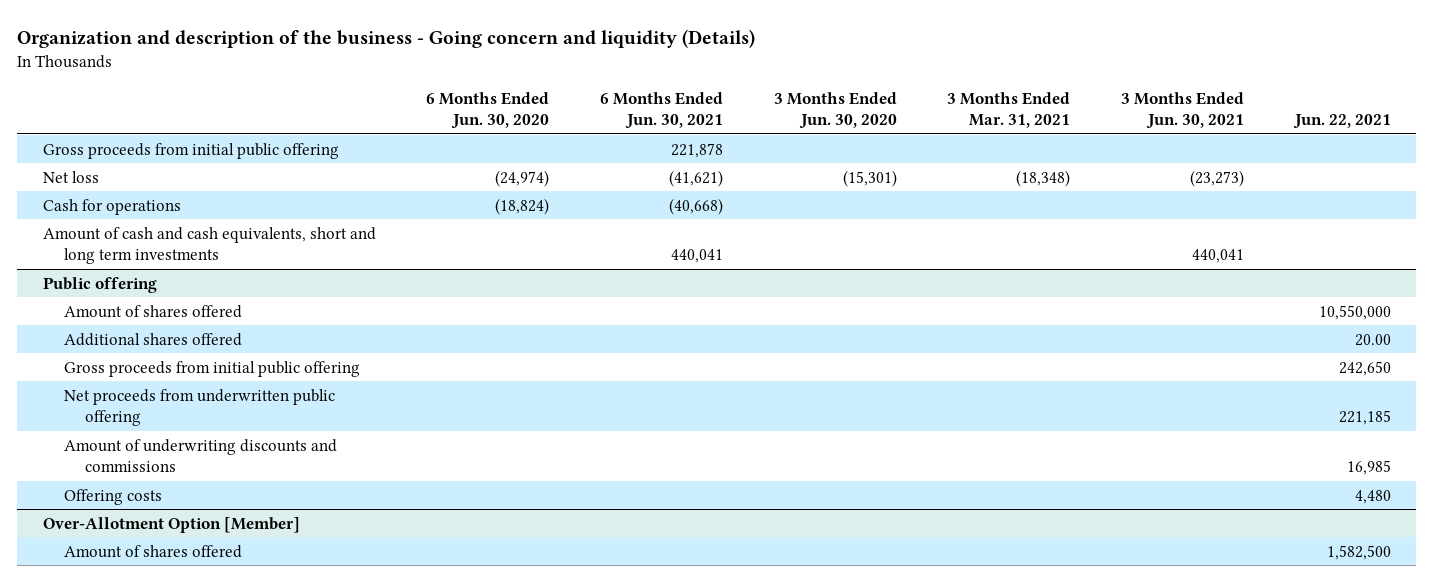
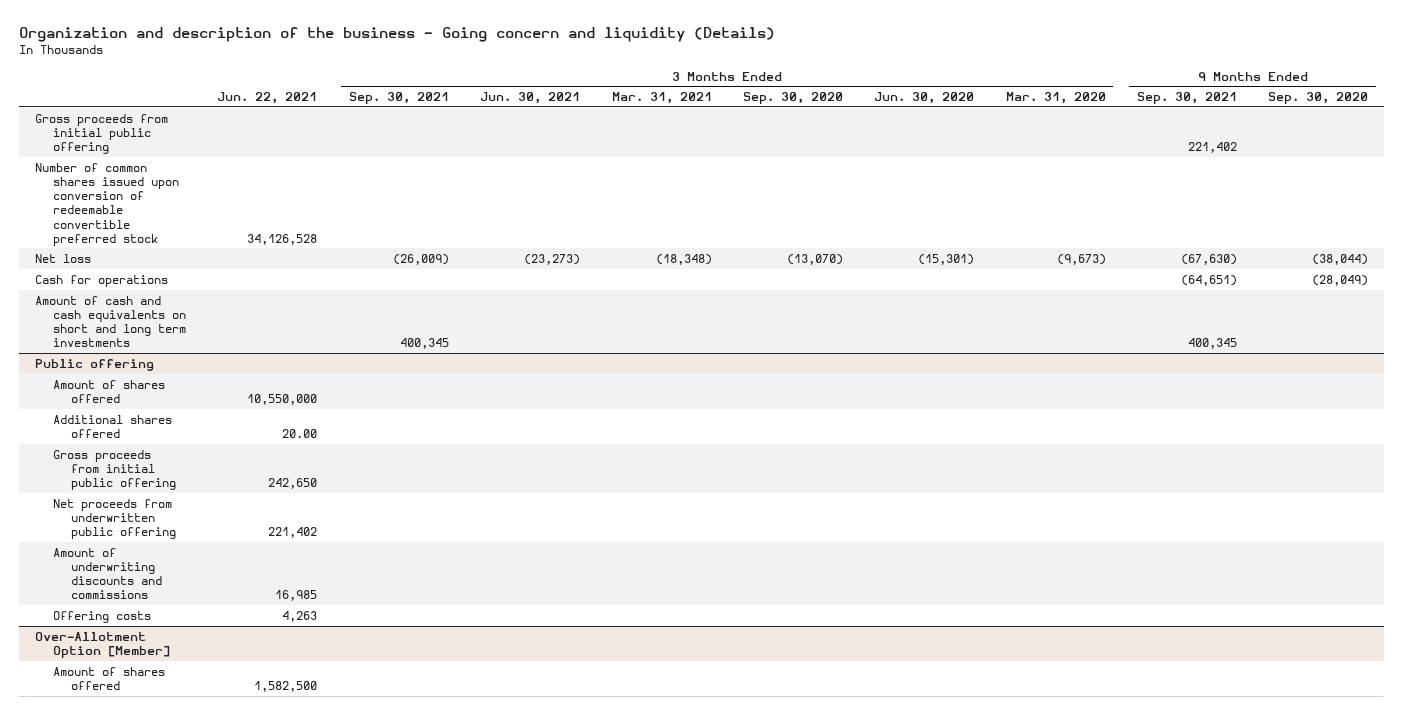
- | 6 Months Ended Jun. 30, 2020 | 6 Months Ended Jun. 30, 2021 | 3 Months Ended Jun. 30, 2020 | 3 Months Ended Mar. 31, 2021 | 3 Months Ended Jun. 30, 2021 | Jun. 22, 2021
+ | Jun. 22, 2021 | 3 Months Ended Sep. 30, 2021 | 3 Months Ended Jun. 30, 2021 | 3 Months Ended Mar. 31, 2021 | 3 Months Ended Sep. 30, 2020 | 3 Months Ended Jun. 30, 2020 | 3 Months Ended Mar. 31, 2020 | 9 Months Ended Sep. 30, 2021 | 9 Months Ended Sep. 30, 2020
+ Number of common shares issued upon conversion of redeemable convertible preferred stock | 34,126,528 | | | | | | | |
- Amount of cash and cash equivalents, short and long term investments | | 440,041 | | | 440,041 |
+ Amount of cash and cash equivalents on short and long term investments | | 400,345 | | | | | | 400,345 |
@ Public offering
- Net proceeds from underwritten public offering | | | | | | 221,185
+ Net proceeds from underwritten public offering | 221,402 | | | | | | | |
- Offering costs | | | | | | 4,480
+ Offering costs | 4,263 | | | | | | | |

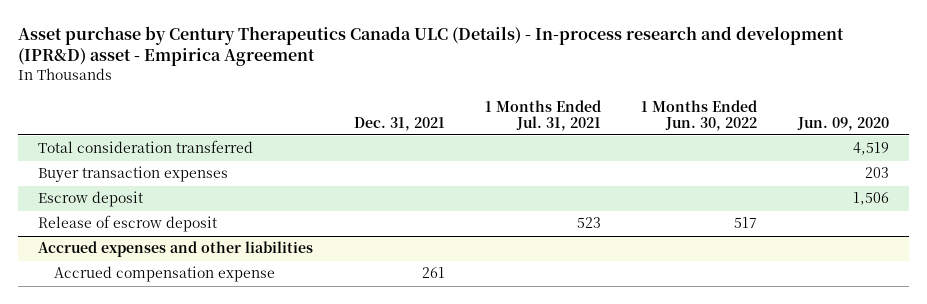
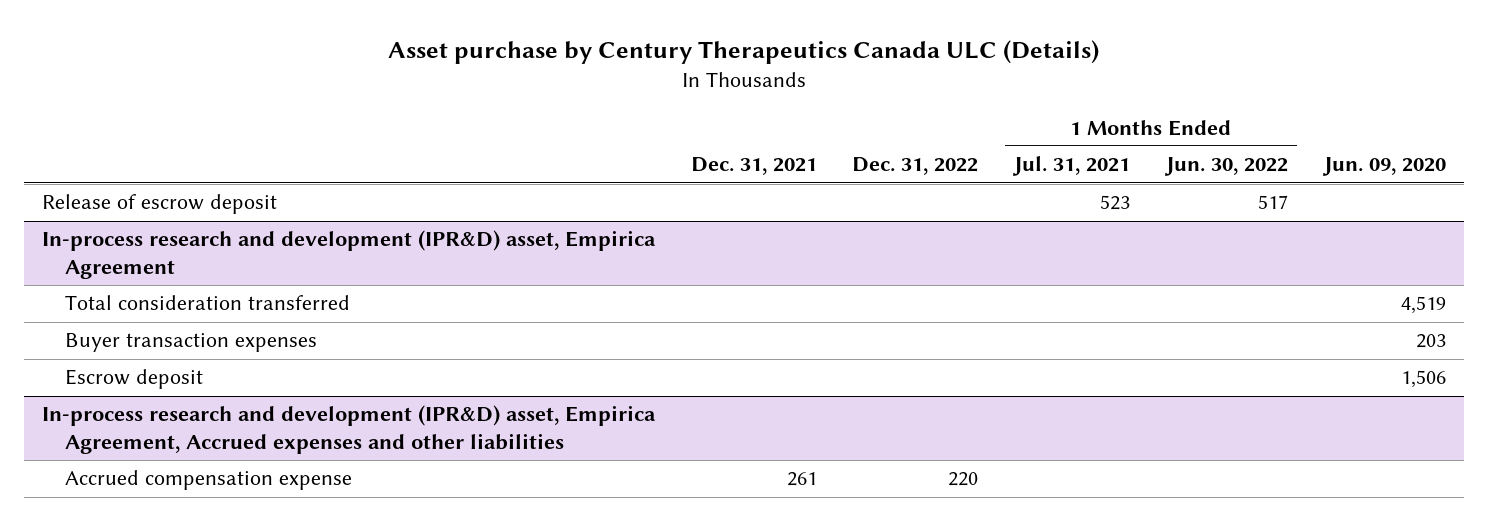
- Asset purchase by Century Therapeutics Canada ULC (Details) - In-process research and development (IPR&D) asset - Empirica Agreement
+ Asset purchase by Century Therapeutics Canada ULC (Details)
- | Dec. 31, 2021 | 1 Months Ended Jul. 31, 2021 | 1 Months Ended Jun. 30, 2022 | Jun. 09, 2020
+ | Dec. 31, 2021 | Dec. 31, 2022 | 1 Months Ended Jul. 31, 2021 | 1 Months Ended Jun. 30, 2022 | Jun. 09, 2020
moved up: Release of escrow deposit | | | 523 | 517 |
+ In-process research and development (IPR&D) asset, Empirica Agreement
- Accrued expenses and other liabilities
+ In-process research and development (IPR&D) asset, Empirica Agreement, Accrued expenses and other liabilities

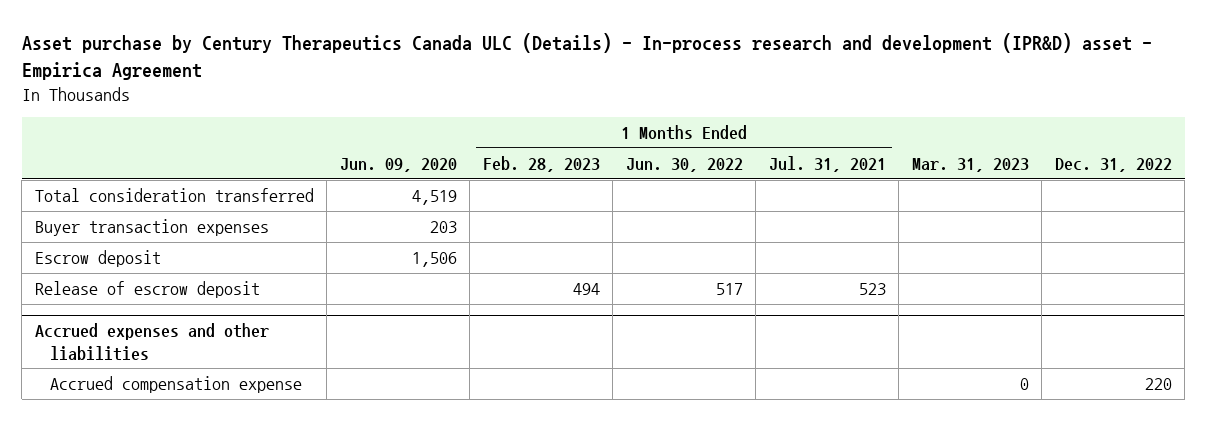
- Asset purchase by Century Therapeutics Canada ULC (Details)
+ Asset purchase by Century Therapeutics Canada ULC (Details) - In-process research and development (IPR&D) asset - Empirica Agreement
- | Dec. 31, 2021 | Dec. 31, 2022 | 1 Months Ended Jul. 31, 2021 | 1 Months Ended Jun. 30, 2022 | Jun. 09, 2020
+ | Jun. 09, 2020 | 1 Months Ended Feb. 28, 2023 | 1 Months Ended Jun. 30, 2022 | 1 Months Ended Jul. 31, 2021 | Mar. 31, 2023 | Dec. 31, 2022
- In-process research and development (IPR&D) asset, Empirica Agreement
- In-process research and development (IPR&D) asset, Empirica Agreement, Accrued expenses and other liabilities
moved down: Release of escrow deposit | | 494 | 517 | 523 | |
+ Accrued expenses and other liabilities

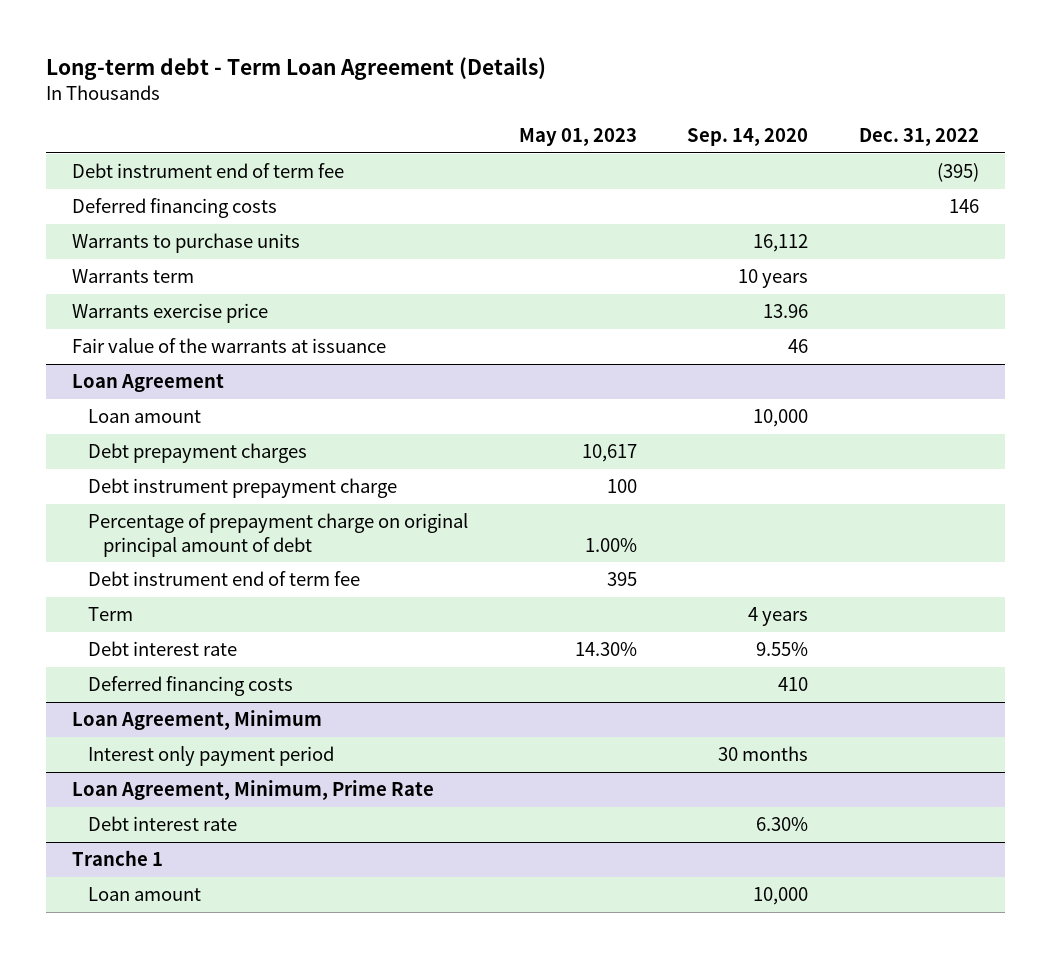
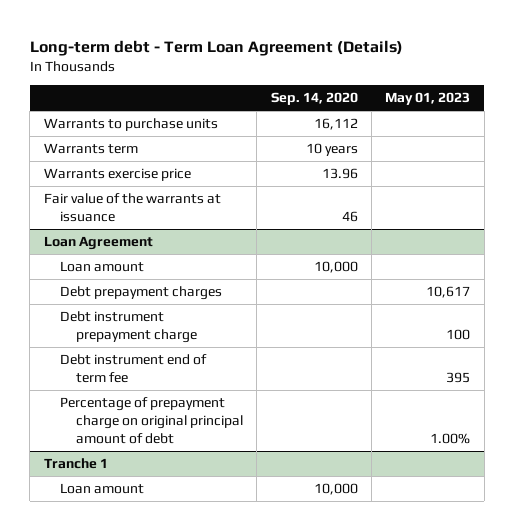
- | May 01, 2023 | Sep. 14, 2020 | Dec. 31, 2022
+ | Sep. 14, 2020 | May 01, 2023
- Debt instrument end of term fee | | | (395)
- Deferred financing costs | | | 146
@ Loan Agreement
- Term | | 4 years |
- Debt interest rate | 14.30% | 9.55% |
- Deferred financing costs | | 410 |
- Loan Agreement, Minimum
- Interest only payment period | | 30 months |
- Loan Agreement, Minimum, Prime Rate
- Debt interest rate | | 6.30% |
@ Loan Agreement
moved down: Percentage of prepayment charge on original principal amount of debt | | 1.00%

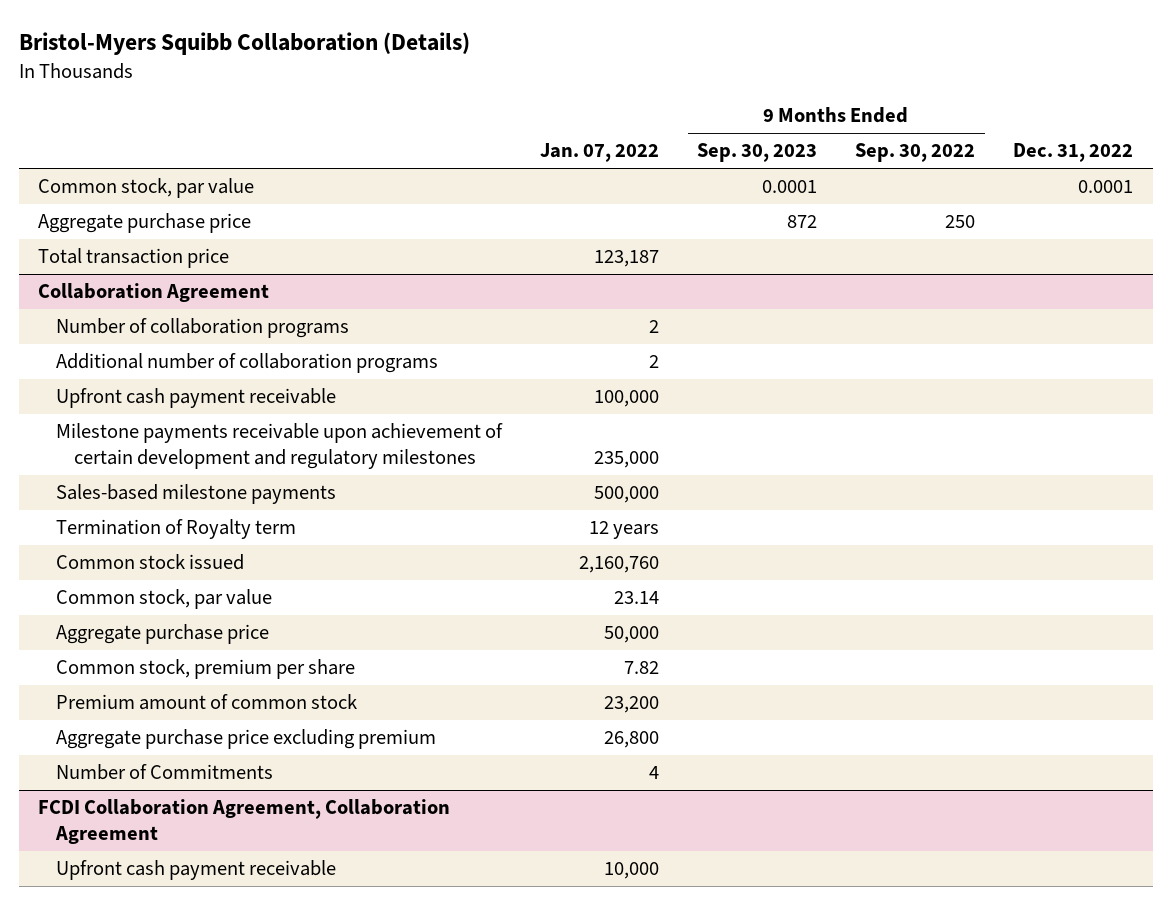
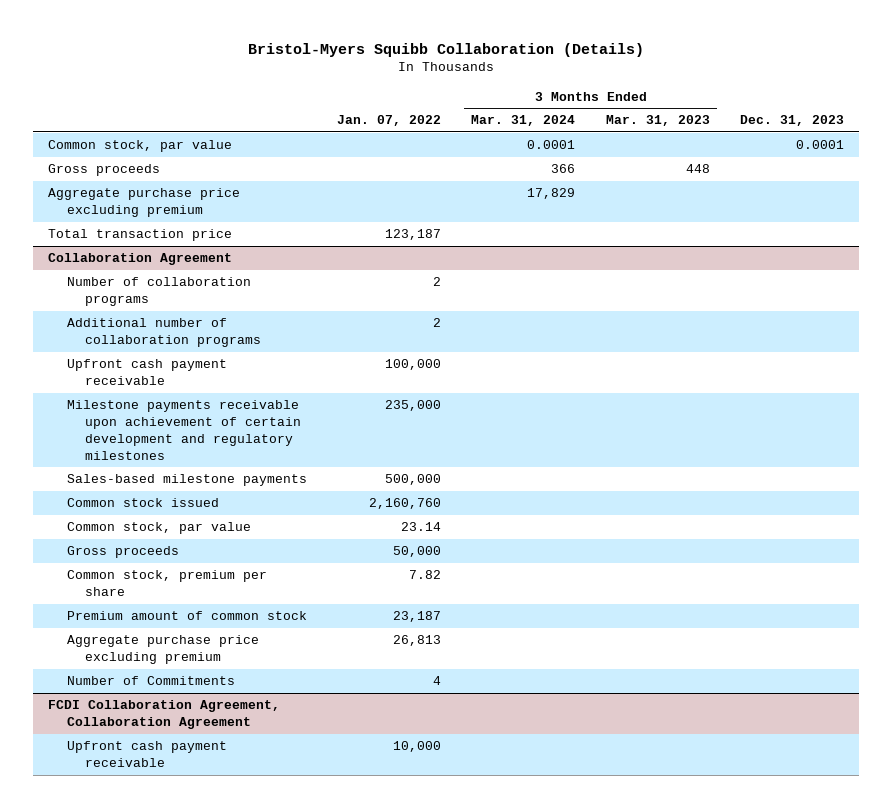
- | Jan. 07, 2022 | 9 Months Ended Sep. 30, 2023 | 9 Months Ended Sep. 30, 2022 | Dec. 31, 2022
+ | Jan. 07, 2022 | 3 Months Ended Mar. 31, 2024 | 3 Months Ended Mar. 31, 2023 | Dec. 31, 2023
- Aggregate purchase price | | 872 | 250 |
+ Gross proceeds | | 366 | 448 |
+ Aggregate purchase price excluding premium | | 17,829 | |
@ Collaboration Agreement
- Termination of Royalty term | 12 years | | |
- Aggregate purchase price | 50,000 | | |
+ Gross proceeds | 50,000 | | |
- Premium amount of common stock | 23,200 | | |
- Aggregate purchase price excluding premium | 26,800 | | |
+ Premium amount of common stock | 23,187 | | |
+ Aggregate purchase price excluding premium | 26,813 | | |

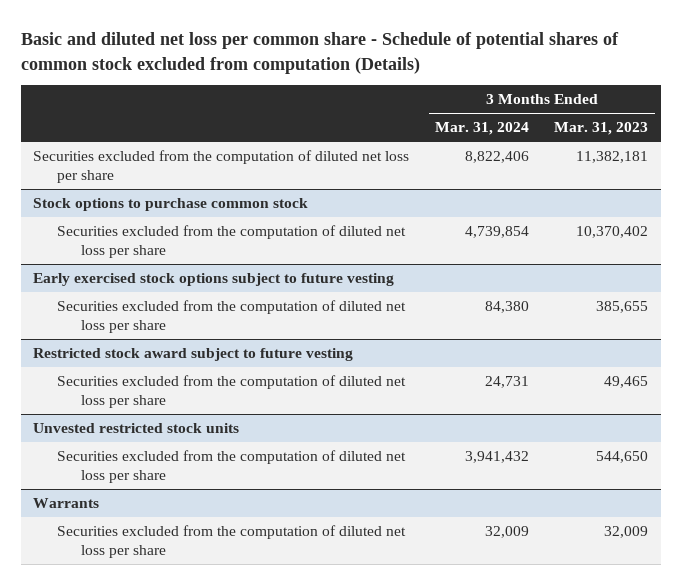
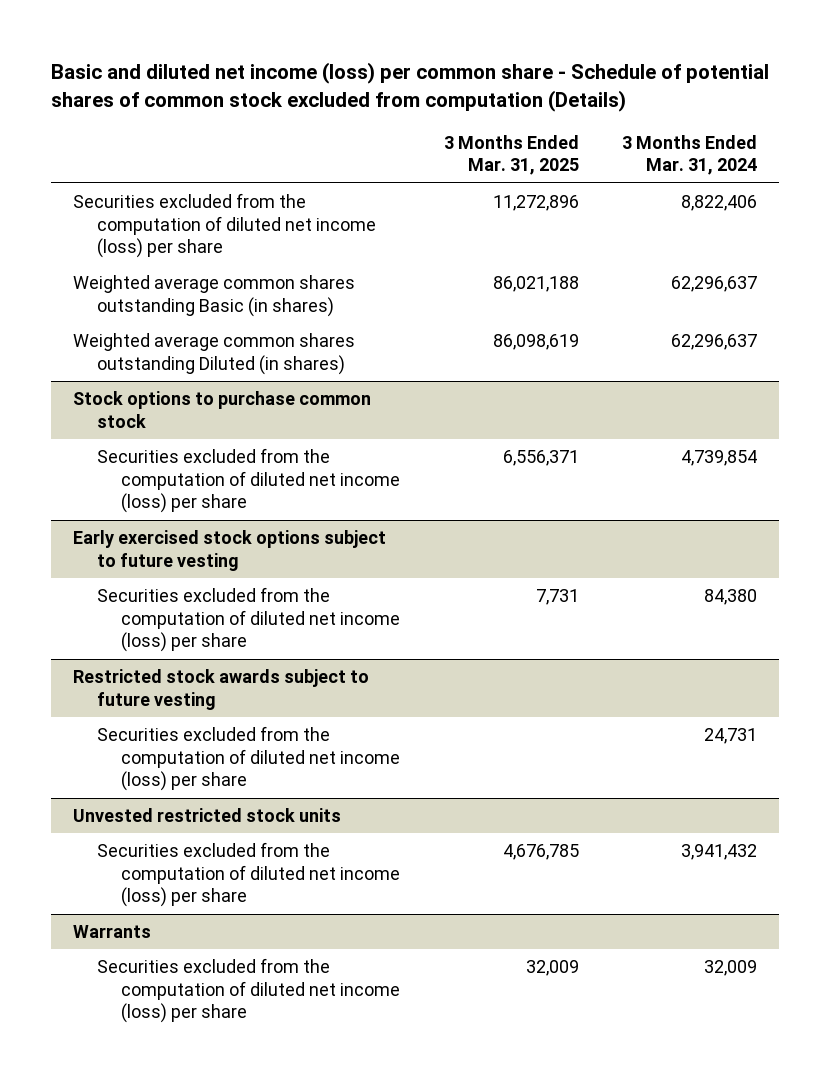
- Basic and diluted net loss per common share - Schedule of potential shares of common stock excluded from computation (Details)
+ Basic and diluted net income (loss) per common share - Schedule of potential shares of common stock excluded from computation (Details)
- | 3 Months Ended Mar. 31, 2024 | 3 Months Ended Mar. 31, 2023
+ | 3 Months Ended Mar. 31, 2025 | 3 Months Ended Mar. 31, 2024
- Securities excluded from the computation of diluted net loss per share | 8,822,406 | 11,382,181
+ Securities excluded from the computation of diluted net income (loss) per share | 11,272,896 | 8,822,406
+ Weighted average common shares outstanding Basic (in shares) | 86,021,188 | 62,296,637
+ Weighted average common shares outstanding Diluted (in shares) | 86,098,619 | 62,296,637
@ Stock options to purchase common stock
- Securities excluded from the computation of diluted net loss per share | 4,739,854 | 10,370,402
+ Securities excluded from the computation of diluted net income (loss) per share | 6,556,371 | 4,739,854
@ Early exercised stock options subject to future vesting
- Securities excluded from the computation of diluted net loss per share | 84,380 | 385,655
- Restricted stock award subject to future vesting
- Securities excluded from the computation of diluted net loss per share | 24,731 | 49,465
@ Early exercised stock options subject to future vesting
+ Securities excluded from the computation of diluted net income (loss) per share | 7,731 | 84,380
+ Restricted stock awards subject to future vesting
+ Securities excluded from the computation of diluted net income (loss) per share | | 24,731
@ Unvested restricted stock units
- Securities excluded from the computation of diluted net loss per share | 3,941,432 | 544,650
+ Securities excluded from the computation of diluted net income (loss) per share | 4,676,785 | 3,941,432
@ Warrants
- Securities excluded from the computation of diluted net loss per share | 32,009 | 32,009
+ Securities excluded from the computation of diluted net income (loss) per share | 32,009 | 32,009

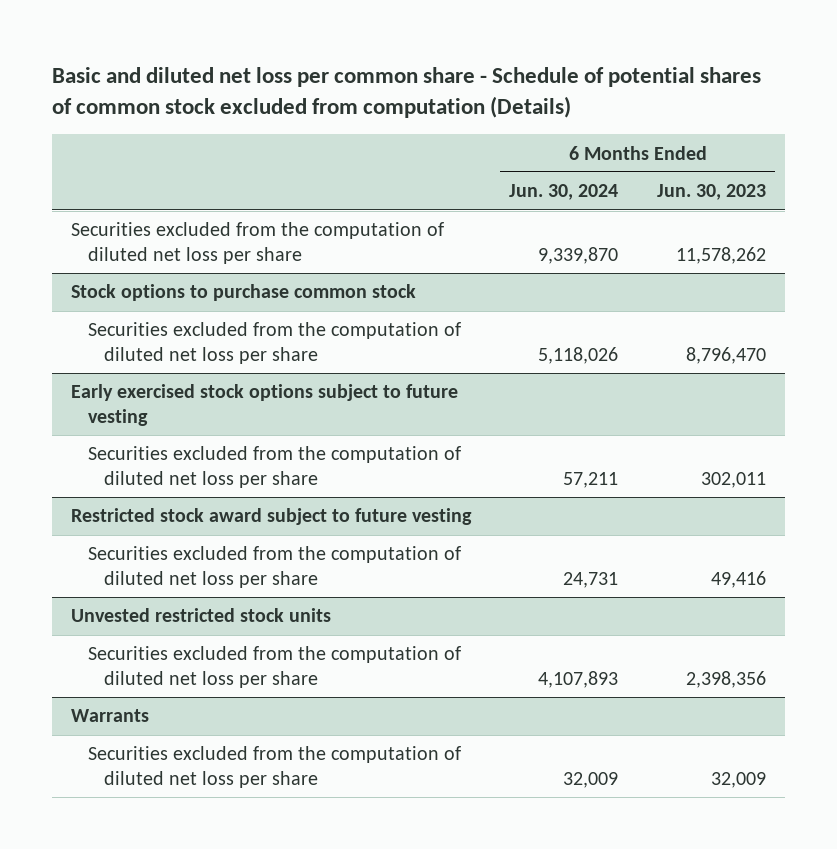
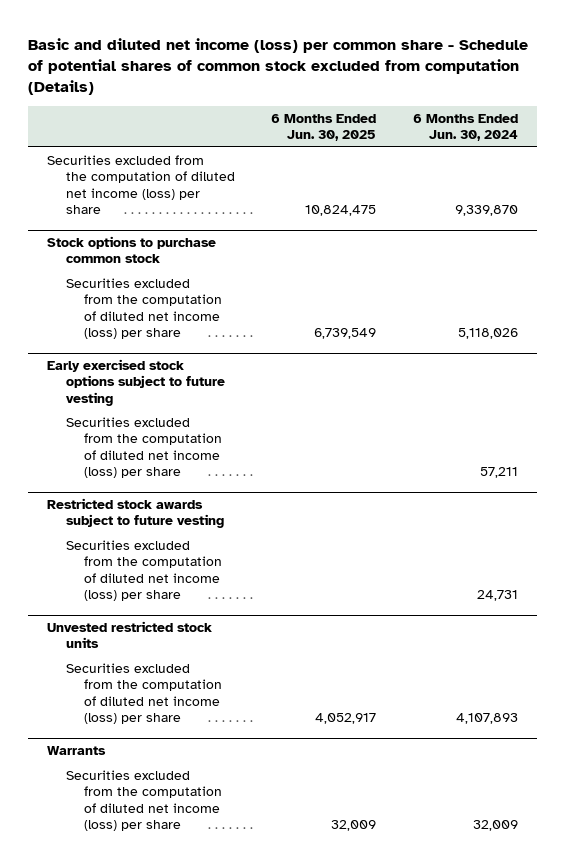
- Basic and diluted net loss per common share - Schedule of potential shares of common stock excluded from computation (Details)
+ Basic and diluted net income (loss) per common share - Schedule of potential shares of common stock excluded from computation (Details)
- | 6 Months Ended Jun. 30, 2024 | 6 Months Ended Jun. 30, 2023
+ | 6 Months Ended Jun. 30, 2025 | 6 Months Ended Jun. 30, 2024
- Securities excluded from the computation of diluted net loss per share | 9,339,870 | 11,578,262
+ Securities excluded from the computation of diluted net income (loss) per share | 10,824,475 | 9,339,870
@ Stock options to purchase common stock
- Securities excluded from the computation of diluted net loss per share | 5,118,026 | 8,796,470
+ Securities excluded from the computation of diluted net income (loss) per share | 6,739,549 | 5,118,026
@ Early exercised stock options subject to future vesting
- Securities excluded from the computation of diluted net loss per share | 57,211 | 302,011
- Restricted stock award subject to future vesting
- Securities excluded from the computation of diluted net loss per share | 24,731 | 49,416
@ Early exercised stock options subject to future vesting
+ Securities excluded from the computation of diluted net income (loss) per share | | 57,211
+ Restricted stock awards subject to future vesting
+ Securities excluded from the computation of diluted net income (loss) per share | | 24,731
@ Unvested restricted stock units
- Securities excluded from the computation of diluted net loss per share | 4,107,893 | 2,398,356
+ Securities excluded from the computation of diluted net income (loss) per share | 4,052,917 | 4,107,893
@ Warrants
- Securities excluded from the computation of diluted net loss per share | 32,009 | 32,009
+ Securities excluded from the computation of diluted net income (loss) per share | 32,009 | 32,009

